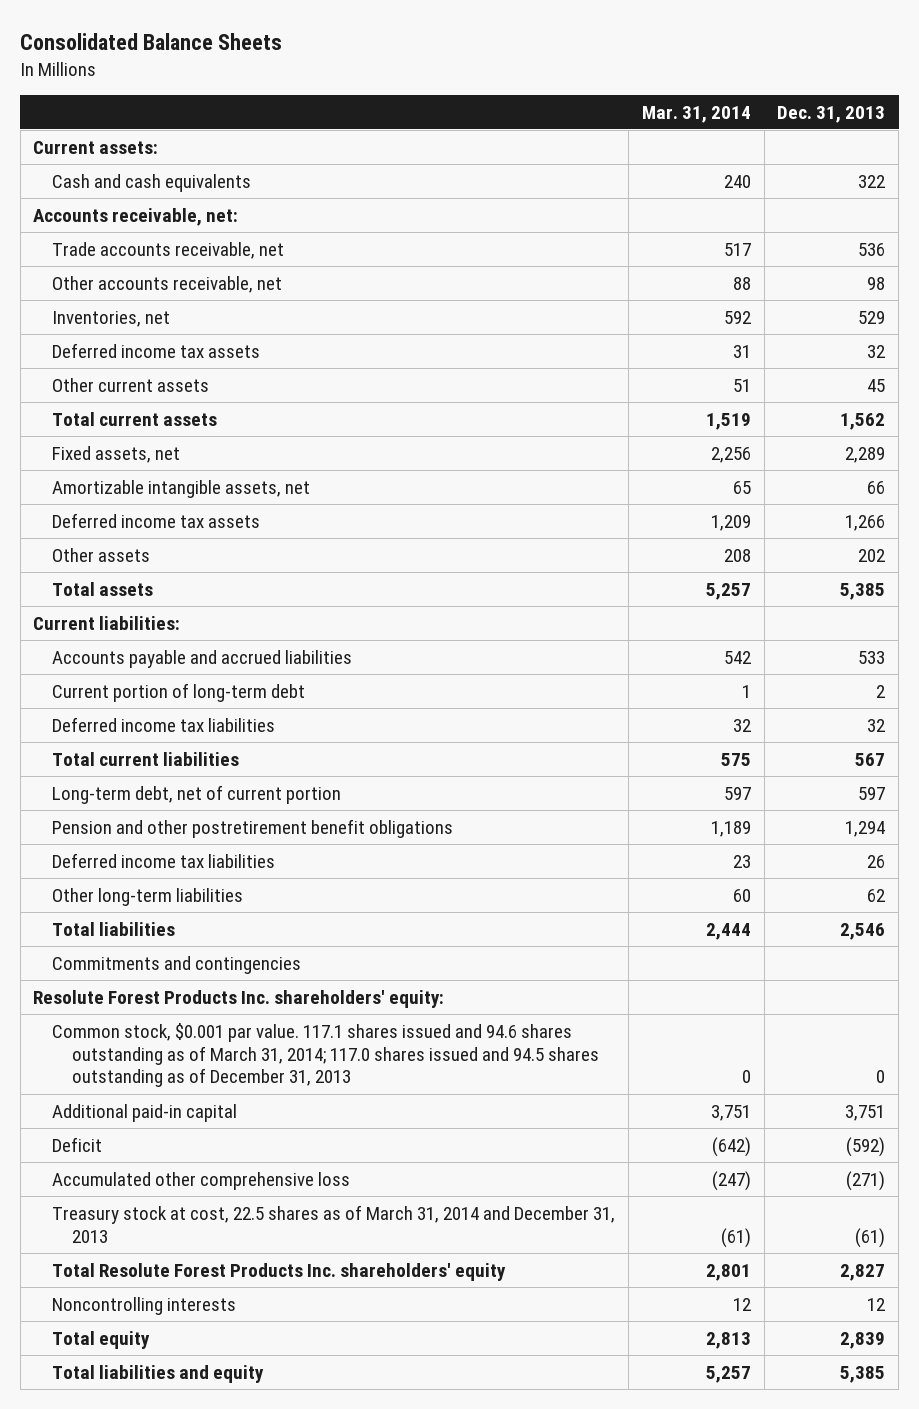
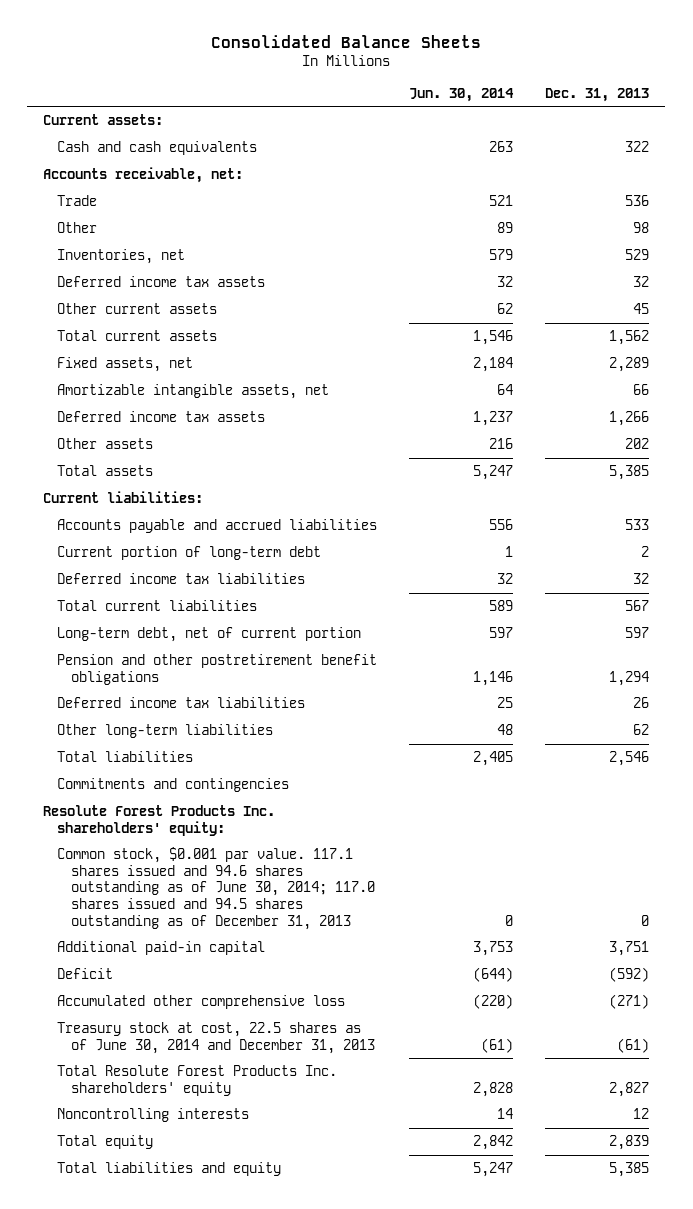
- | Mar. 31, 2014 | Dec. 31, 2013
+ | Jun. 30, 2014 | Dec. 31, 2013
- Trade accounts receivable, net | 517 | 536
- Other accounts receivable, net | 88 | 98
+ Trade | 521 | 536
+ Other | 89 | 98
- Common stock, $0.001 par value. 117.1 shares issued and 94.6 shares outstanding as of March 31, 2014; 117.0 shares issued and 94.5 shares outstanding as of December 31, 2013 | 0 | 0
+ Common stock, $0.001 par value. 117.1 shares issued and 94.6 shares outstanding as of June 30, 2014; 117.0 shares issued and 94.5 shares outstanding as of December 31, 2013 | 0 | 0
- Treasury stock at cost, 22.5 shares as of March 31, 2014 and December 31, 2013 | (61) | (61)
+ Treasury stock at cost, 22.5 shares as of June 30, 2014 and December 31, 2013 | (61) | (61)

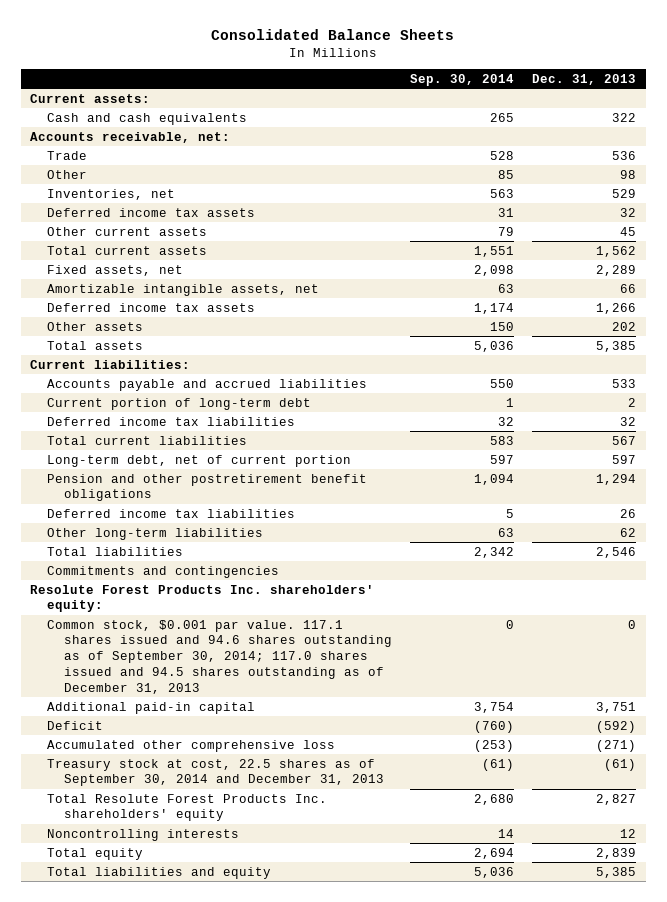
- | Jun. 30, 2014 | Dec. 31, 2013
+ | Sep. 30, 2014 | Dec. 31, 2013
- Common stock, $0.001 par value. 117.1 shares issued and 94.6 shares outstanding as of June 30, 2014; 117.0 shares issued and 94.5 shares outstanding as of December 31, 2013 | 0 | 0
+ Common stock, $0.001 par value. 117.1 shares issued and 94.6 shares outstanding as of September 30, 2014; 117.0 shares issued and 94.5 shares outstanding as of December 31, 2013 | 0 | 0
- Treasury stock at cost, 22.5 shares as of June 30, 2014 and December 31, 2013 | (61) | (61)
+ Treasury stock at cost, 22.5 shares as of September 30, 2014 and December 31, 2013 | (61) | (61)

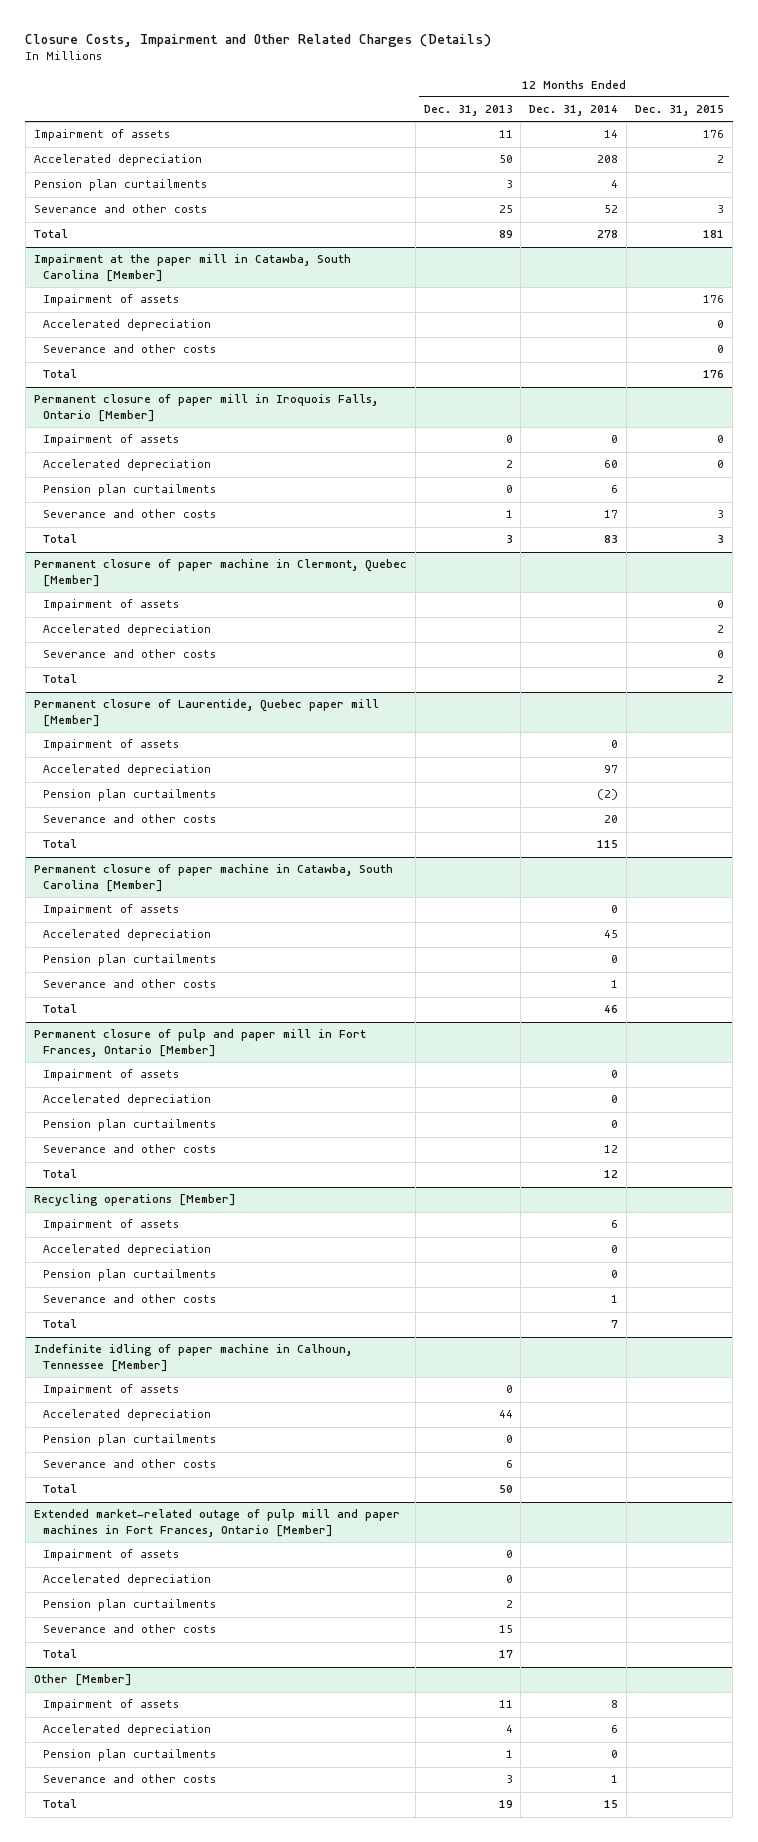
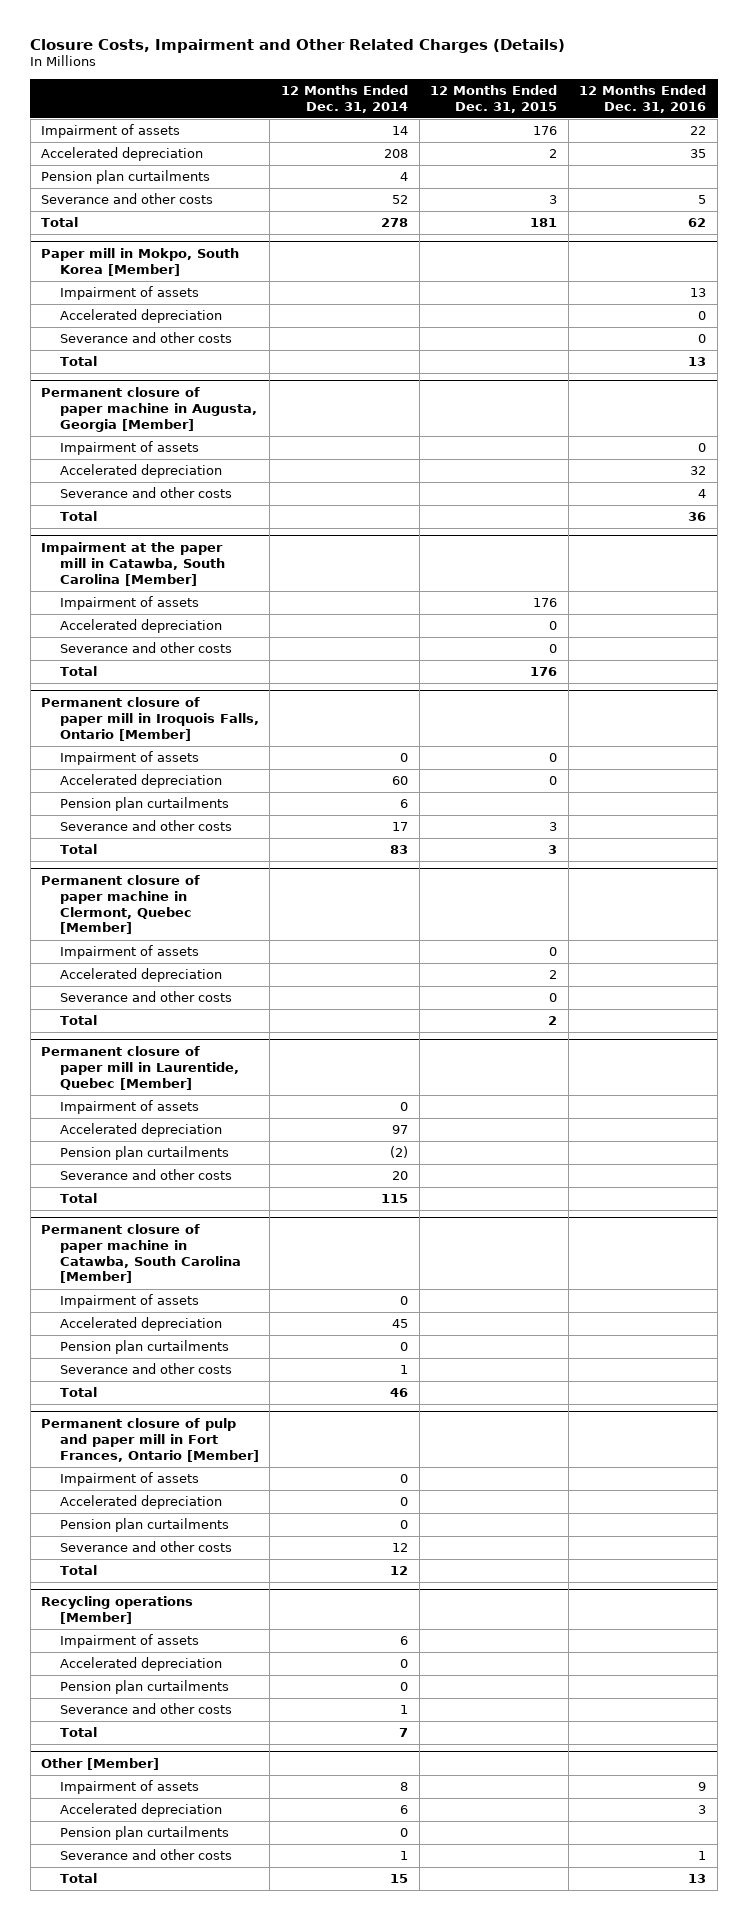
- | 12 Months Ended Dec. 31, 2013 | 12 Months Ended Dec. 31, 2014 | 12 Months Ended Dec. 31, 2015
+ | 12 Months Ended Dec. 31, 2014 | 12 Months Ended Dec. 31, 2015 | 12 Months Ended Dec. 31, 2016
+ Paper mill in Mokpo, South Korea [Member]
+ Impairment of assets | | | 13
+ Accelerated depreciation | | | 0
+ Severance and other costs | | | 0
+ Total | | | 13
+ Permanent closure of paper machine in Augusta, Georgia [Member]
+ Impairment of assets | | | 0
+ Accelerated depreciation | | | 32
+ Severance and other costs | | | 4
+ Total | | | 36
- Permanent closure of Laurentide, Quebec paper mill [Member]
+ Permanent closure of paper mill in Laurentide, Quebec [Member]
- Indefinite idling of paper machine in Calhoun, Tennessee [Member]
- Impairment of assets | 0 | |
- Accelerated depreciation | 44 | |
- Pension plan curtailments | 0 | |
- Severance and other costs | 6 | |
- Total | 50 | |
- Extended market-related outage of pulp mill and paper machines in Fort Frances, Ontario [Member]
- Impairment of assets | 0 | |
- Accelerated depreciation | 0 | |
- Pension plan curtailments | 2 | |
- Severance and other costs | 15 | |
- Total | 17 | |

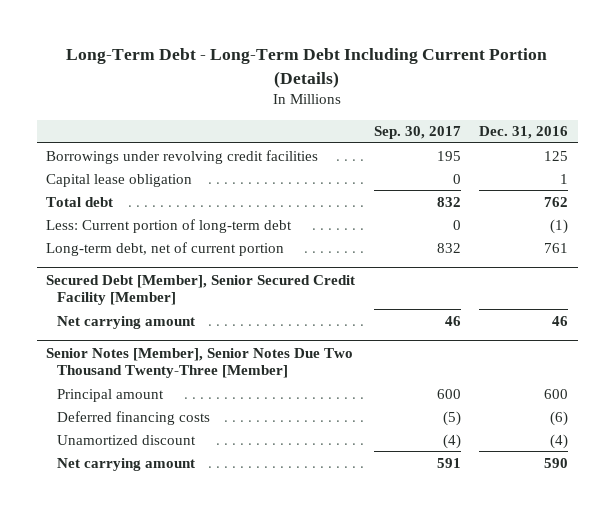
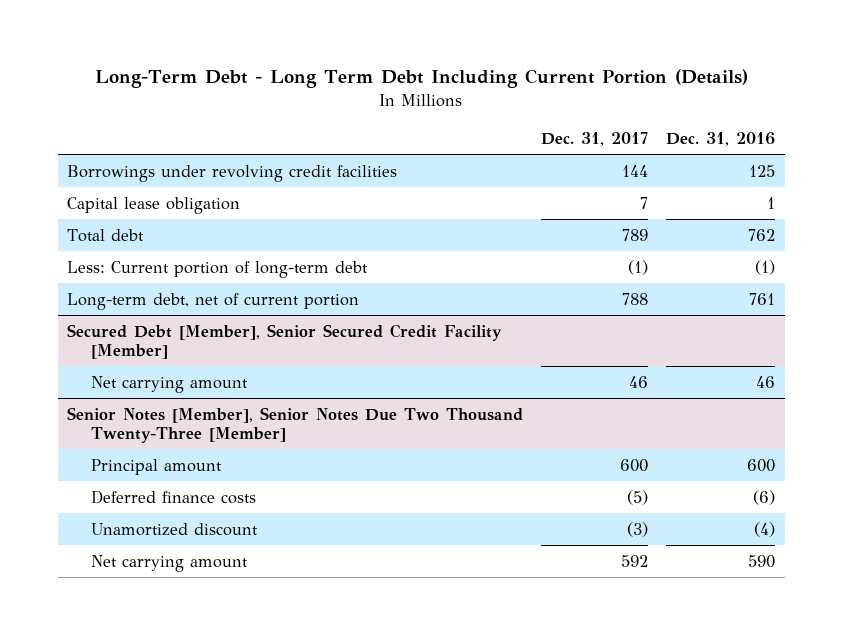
- Long-Term Debt - Long-Term Debt Including Current Portion (Details)
+ Long-Term Debt - Long Term Debt Including Current Portion (Details)
- | Sep. 30, 2017 | Dec. 31, 2016
+ | Dec. 31, 2017 | Dec. 31, 2016
@ Senior Notes [Member], Senior Notes Due Two Thousand Twenty-Three [Member]
- Deferred financing costs | (5) | (6)
+ Deferred finance costs | (5) | (6)

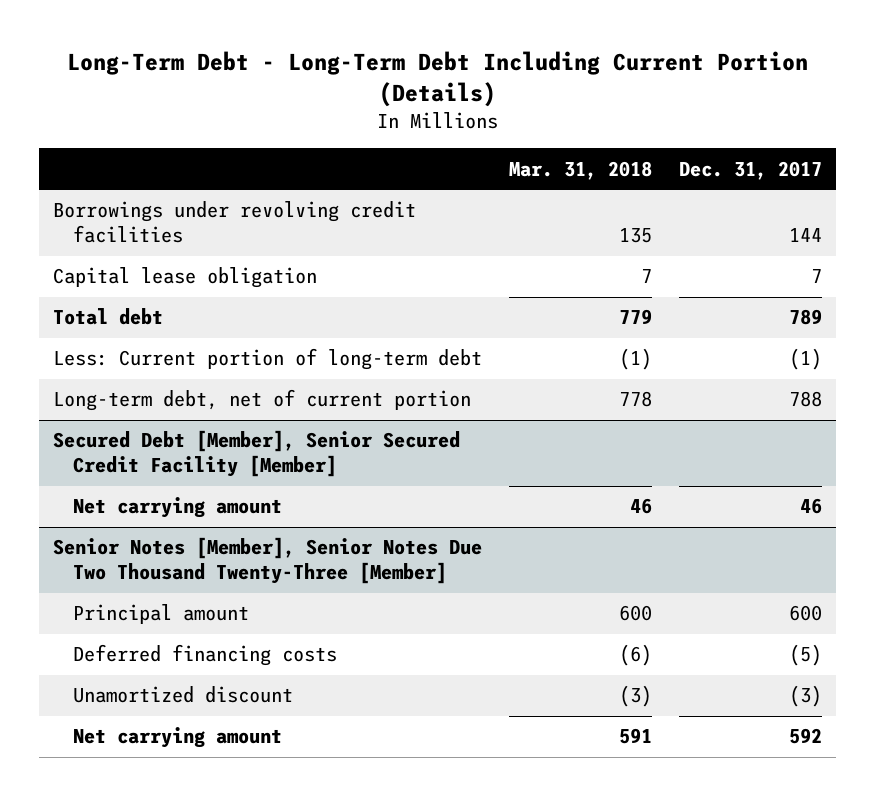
- Long-Term Debt - Long Term Debt Including Current Portion (Details)
+ Long-Term Debt - Long-Term Debt Including Current Portion (Details)
- | Dec. 31, 2017 | Dec. 31, 2016
+ | Mar. 31, 2018 | Dec. 31, 2017
@ Senior Notes [Member], Senior Notes Due Two Thousand Twenty-Three [Member]
- Deferred finance costs | (5) | (6)
+ Deferred financing costs | (6) | (5)

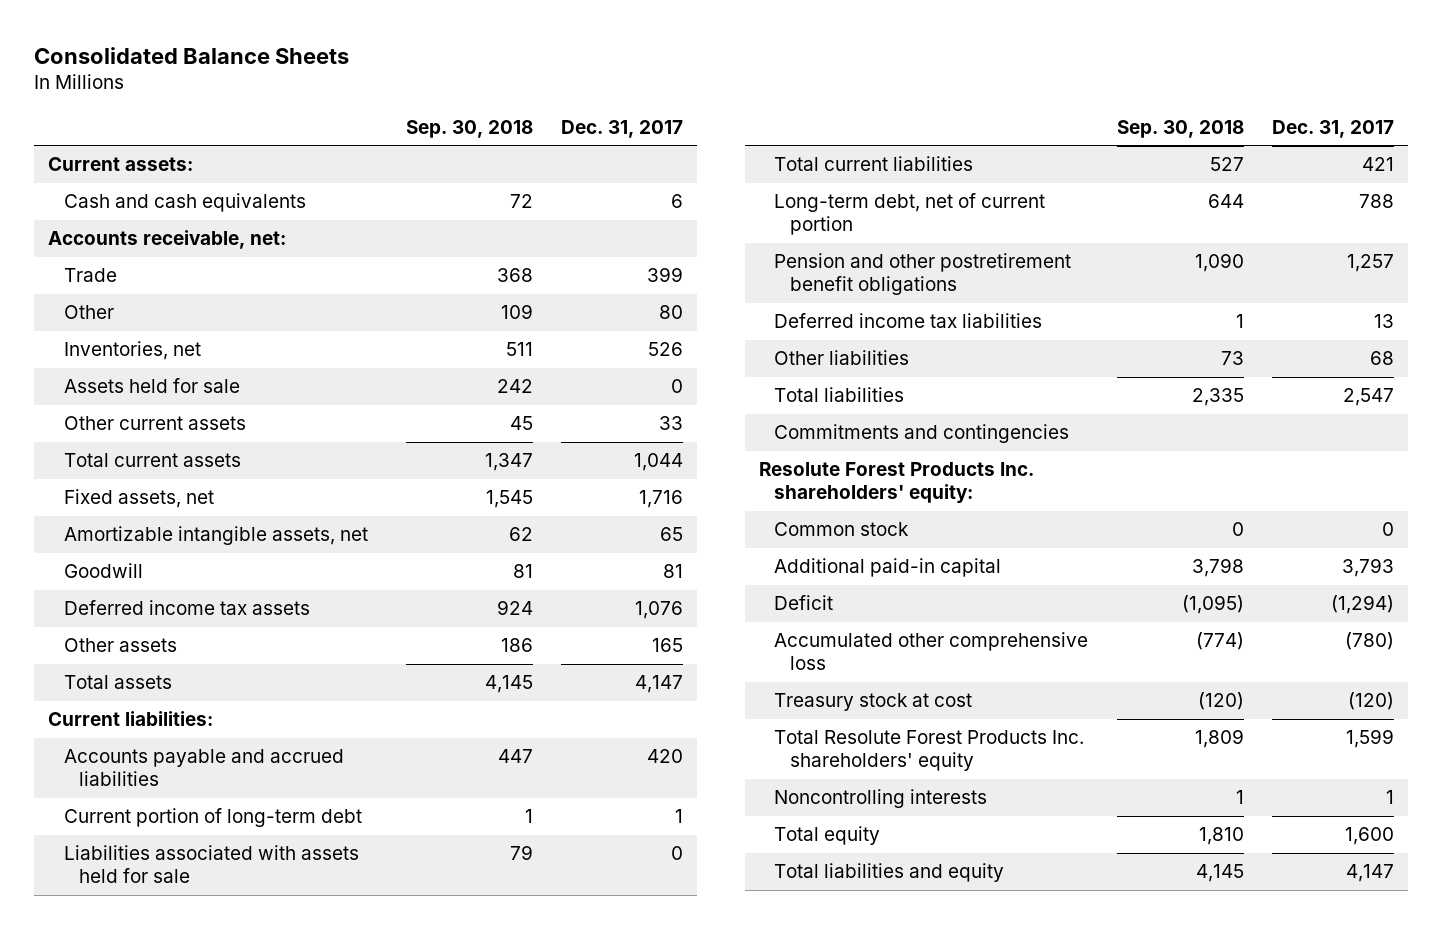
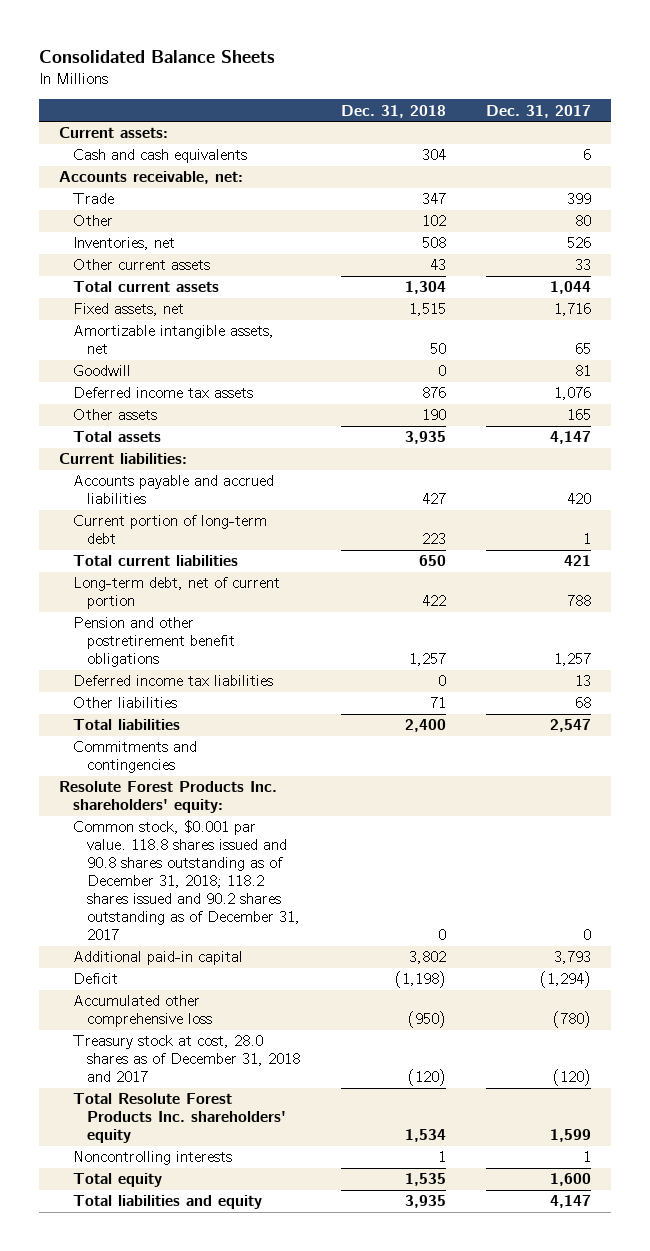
- | Sep. 30, 2018 | Dec. 31, 2017
+ | Dec. 31, 2018 | Dec. 31, 2017
- Assets held for sale | 242 | 0
- Liabilities associated with assets held for sale | 79 | 0
- Common stock | 0 | 0
+ Common stock, $0.001 par value. 118.8 shares issued and 90.8 shares outstanding as of December 31, 2018; 118.2 shares issued and 90.2 shares outstanding as of December 31, 2017 | 0 | 0
- Treasury stock at cost | (120) | (120)
+ Treasury stock at cost, 28.0 shares as of December 31, 2018 and 2017 | (120) | (120)

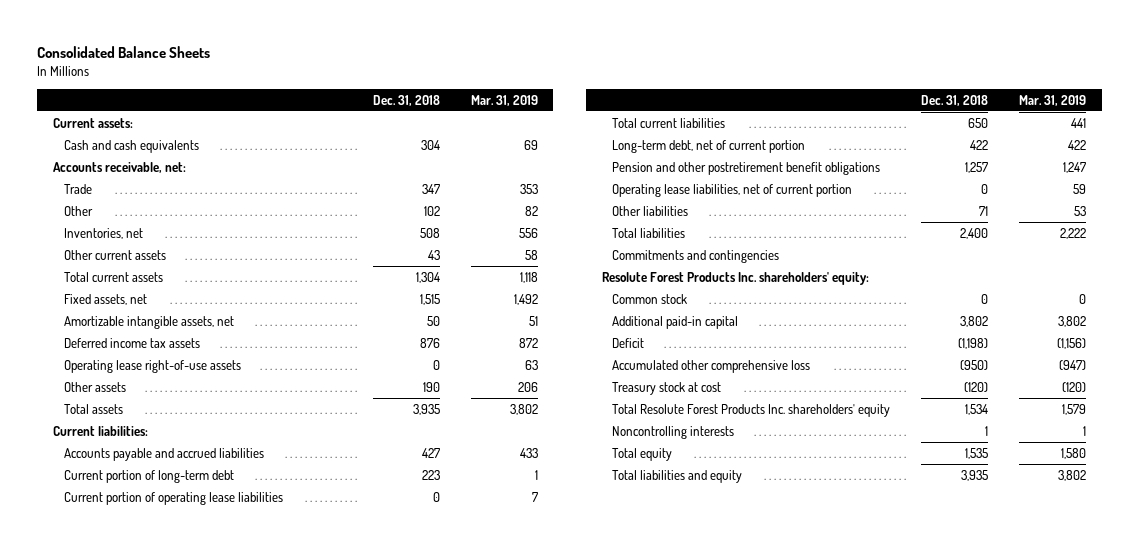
- | Dec. 31, 2018 | Dec. 31, 2017
+ | Dec. 31, 2018 | Mar. 31, 2019
- Goodwill | 0 | 81
+ Operating lease right-of-use assets | 0 | 63
+ Current portion of operating lease liabilities | 0 | 7
- Deferred income tax liabilities | 0 | 13
+ Operating lease liabilities, net of current portion | 0 | 59
- Common stock, $0.001 par value. 118.8 shares issued and 90.8 shares outstanding as of December 31, 2018; 118.2 shares issued and 90.2 shares outstanding as of December 31, 2017 | 0 | 0
+ Common stock | 0 | 0
- Treasury stock at cost, 28.0 shares as of December 31, 2018 and 2017 | (120) | (120)
+ Treasury stock at cost | (120) | (120)

